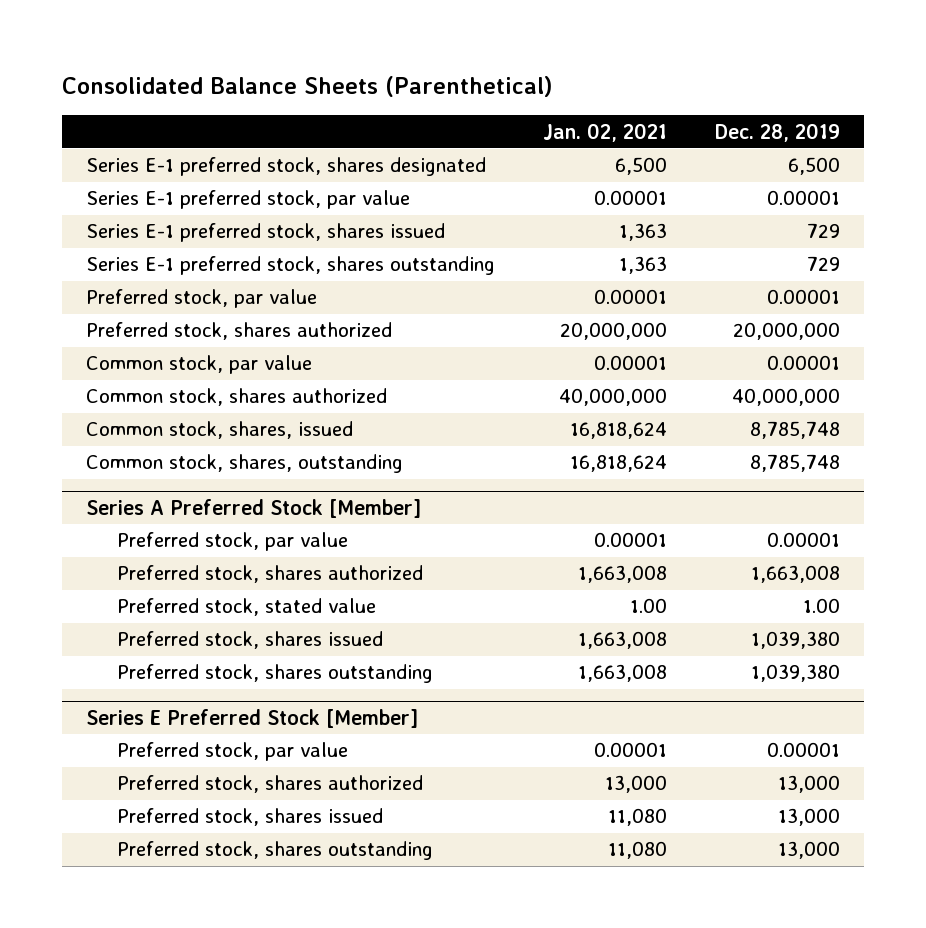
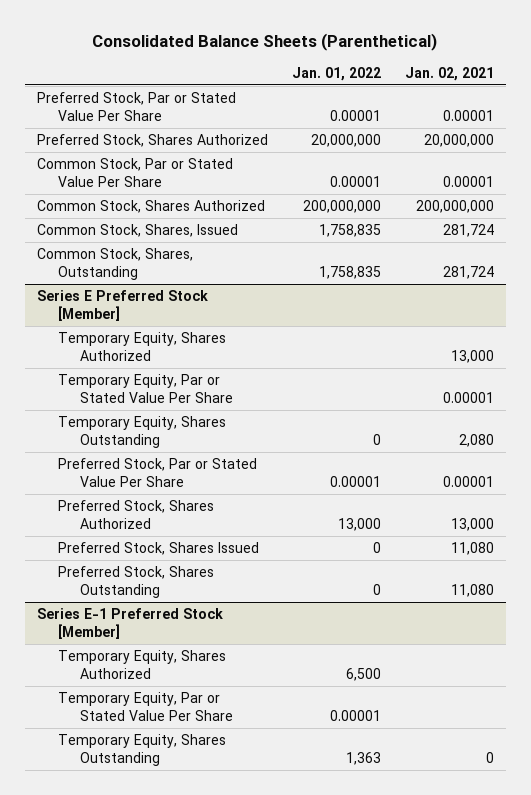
- | Jan. 02, 2021 | Dec. 28, 2019
+ | Jan. 01, 2022 | Jan. 02, 2021
- Series E-1 preferred stock, shares designated | 6,500 | 6,500
- Series E-1 preferred stock, par value | 0.00001 | 0.00001
- Series E-1 preferred stock, shares issued | 1,363 | 729
- Series E-1 preferred stock, shares outstanding | 1,363 | 729
- Preferred stock, par value | 0.00001 | 0.00001
- Preferred stock, shares authorized | 20,000,000 | 20,000,000
- Common stock, par value | 0.00001 | 0.00001
- Common stock, shares authorized | 40,000,000 | 40,000,000
- Common stock, shares, issued | 16,818,624 | 8,785,748
- Common stock, shares, outstanding | 16,818,624 | 8,785,748
- Series A Preferred Stock [Member]
- Preferred stock, par value | 0.00001 | 0.00001
- Preferred stock, shares authorized | 1,663,008 | 1,663,008
- Preferred stock, stated value | 1.00 | 1.00
- Preferred stock, shares issued | 1,663,008 | 1,039,380
- Preferred stock, shares outstanding | 1,663,008 | 1,039,380
+ Preferred Stock, Par or Stated Value Per Share | 0.00001 | 0.00001
+ Preferred Stock, Shares Authorized | 20,000,000 | 20,000,000
+ Common Stock, Par or Stated Value Per Share | 0.00001 | 0.00001
+ Common Stock, Shares Authorized | 200,000,000 | 200,000,000
+ Common Stock, Shares, Issued | 1,758,835 | 281,724
+ Common Stock, Shares, Outstanding | 1,758,835 | 281,724
@ Series E Preferred Stock [Member]
- Preferred stock, par value | 0.00001 | 0.00001
- Preferred stock, shares authorized | 13,000 | 13,000
- Preferred stock, shares issued | 11,080 | 13,000
- Preferred stock, shares outstanding | 11,080 | 13,000
+ Temporary Equity, Shares Authorized | | 13,000
+ Temporary Equity, Par or Stated Value Per Share | | 0.00001
+ Temporary Equity, Shares Outstanding | 0 | 2,080
+ Preferred Stock, Par or Stated Value Per Share | 0.00001 | 0.00001
+ Preferred Stock, Shares Authorized | 13,000 | 13,000
+ Preferred Stock, Shares Issued | 0 | 11,080
+ Preferred Stock, Shares Outstanding | 0 | 11,080
+ Series E-1 Preferred Stock [Member]
+ Temporary Equity, Shares Authorized | 6,500 |
+ Temporary Equity, Par or Stated Value Per Share | 0.00001 |
+ Temporary Equity, Shares Outstanding | 1,363 | 0

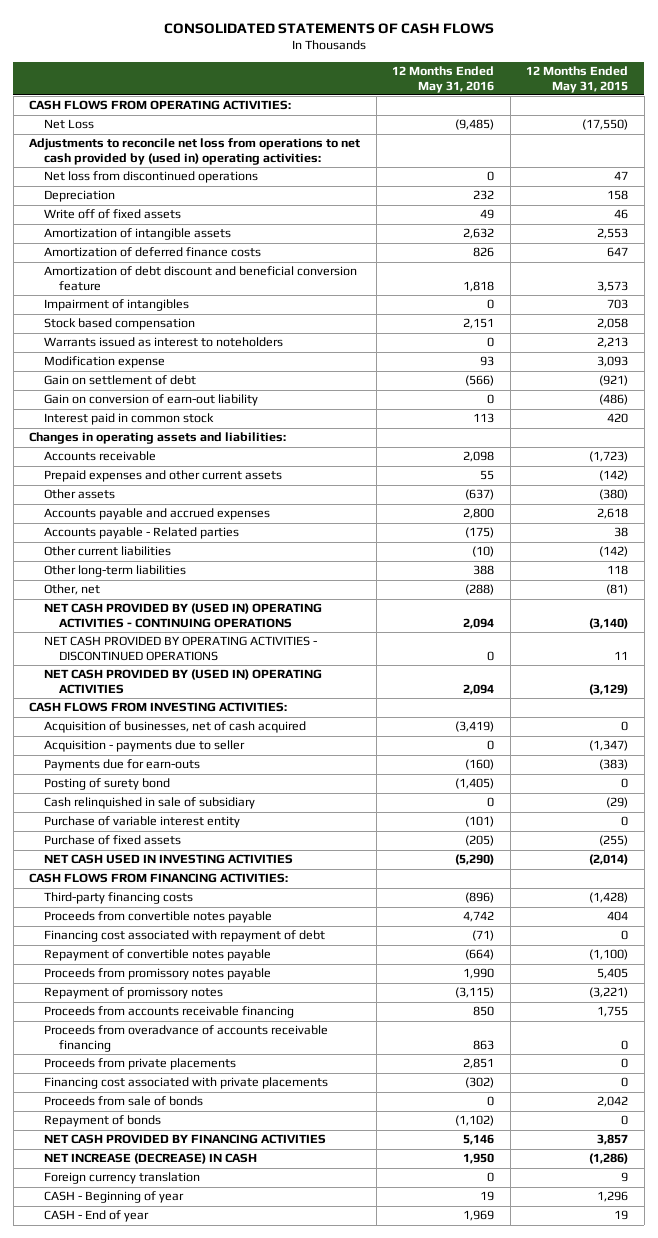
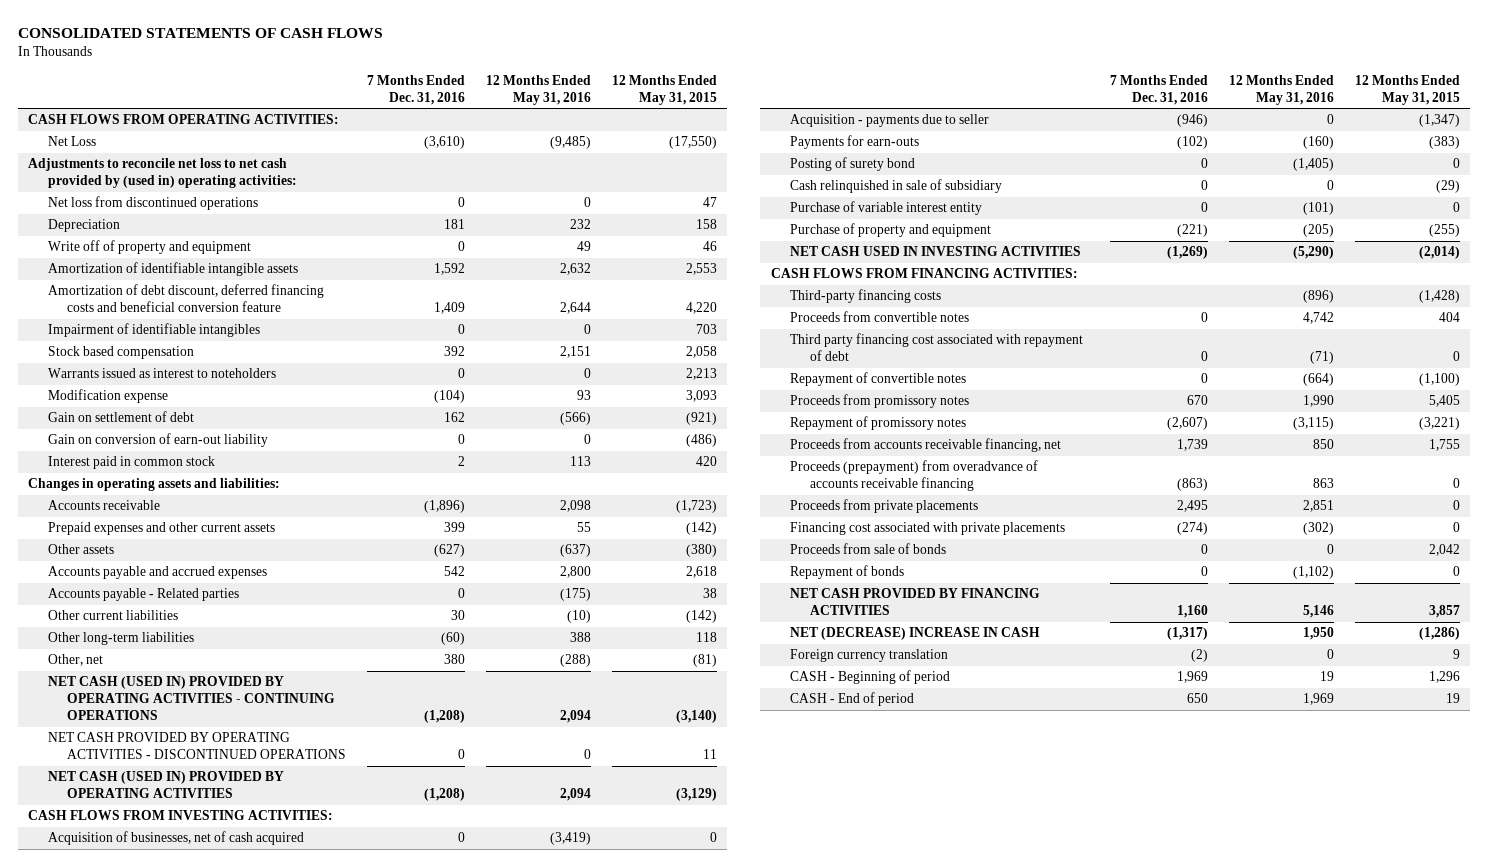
- | 12 Months Ended May 31, 2016 | 12 Months Ended May 31, 2015
+ | 7 Months Ended Dec. 31, 2016 | 12 Months Ended May 31, 2016 | 12 Months Ended May 31, 2015
- Adjustments to reconcile net loss from operations to net cash provided by (used in) operating activities:
+ Adjustments to reconcile net loss to net cash provided by (used in) operating activities:
- Write off of fixed assets | 49 | 46
- Amortization of intangible assets | 2,632 | 2,553
- Amortization of deferred finance costs | 826 | 647
- Amortization of debt discount and beneficial conversion feature | 1,818 | 3,573
- Impairment of intangibles | 0 | 703
+ Write off of property and equipment | 0 | 49 | 46
+ Amortization of identifiable intangible assets | 1,592 | 2,632 | 2,553
+ Amortization of debt discount, deferred financing costs and beneficial conversion feature | 1,409 | 2,644 | 4,220
+ Impairment of identifiable intangibles | 0 | 0 | 703
- NET CASH PROVIDED BY (USED IN) OPERATING ACTIVITIES - CONTINUING OPERATIONS | 2,094 | (3,140)
+ NET CASH (USED IN) PROVIDED BY OPERATING ACTIVITIES - CONTINUING OPERATIONS | (1,208) | 2,094 | (3,140)
- NET CASH PROVIDED BY (USED IN) OPERATING ACTIVITIES | 2,094 | (3,129)
+ NET CASH (USED IN) PROVIDED BY OPERATING ACTIVITIES | (1,208) | 2,094 | (3,129)
- Payments due for earn-outs | (160) | (383)
+ Payments for earn-outs | (102) | (160) | (383)
- Purchase of fixed assets | (205) | (255)
+ Purchase of property and equipment | (221) | (205) | (255)
- Proceeds from convertible notes payable | 4,742 | 404
- Financing cost associated with repayment of debt | (71) | 0
- Repayment of convertible notes payable | (664) | (1,100)
- Proceeds from promissory notes payable | 1,990 | 5,405
+ Proceeds from convertible notes | 0 | 4,742 | 404
+ Third party financing cost associated with repayment of debt | 0 | (71) | 0
+ Repayment of convertible notes | 0 | (664) | (1,100)
+ Proceeds from promissory notes | 670 | 1,990 | 5,405
- Proceeds from accounts receivable financing | 850 | 1,755
- Proceeds from overadvance of accounts receivable financing | 863 | 0
+ Proceeds from accounts receivable financing, net | 1,739 | 850 | 1,755
+ Proceeds (prepayment) from overadvance of accounts receivable financing | (863) | 863 | 0
- NET INCREASE (DECREASE) IN CASH | 1,950 | (1,286)
+ NET (DECREASE) INCREASE IN CASH | (1,317) | 1,950 | (1,286)
- CASH - Beginning of year | 19 | 1,296
- CASH - End of year | 1,969 | 19
+ CASH - Beginning of period | 1,969 | 19 | 1,296
+ CASH - End of period | 650 | 1,969 | 19

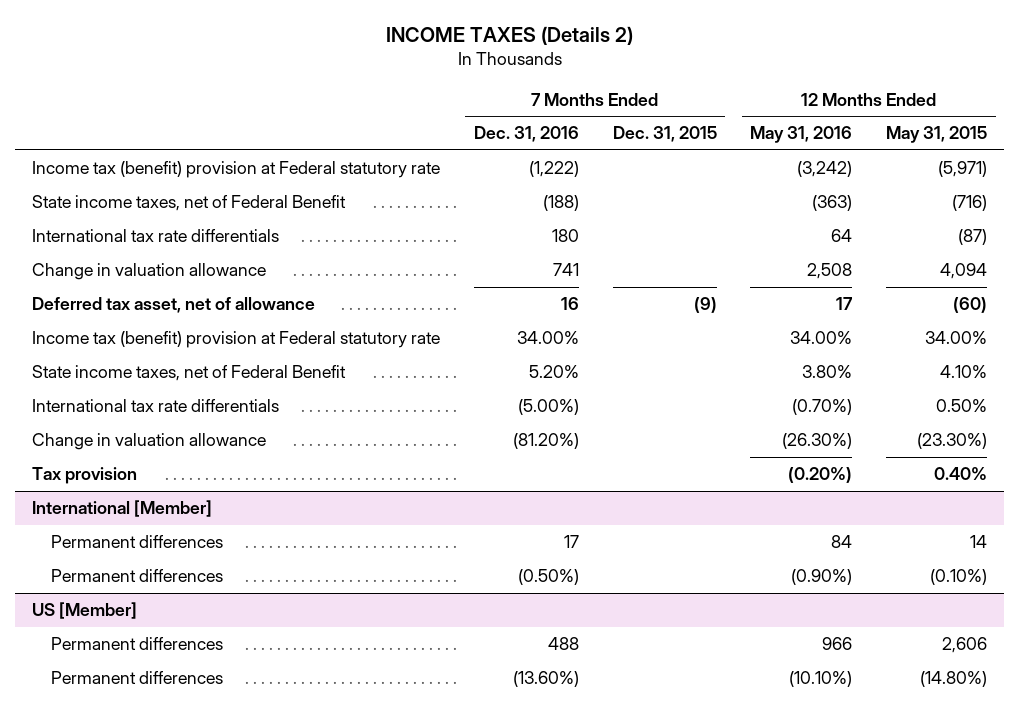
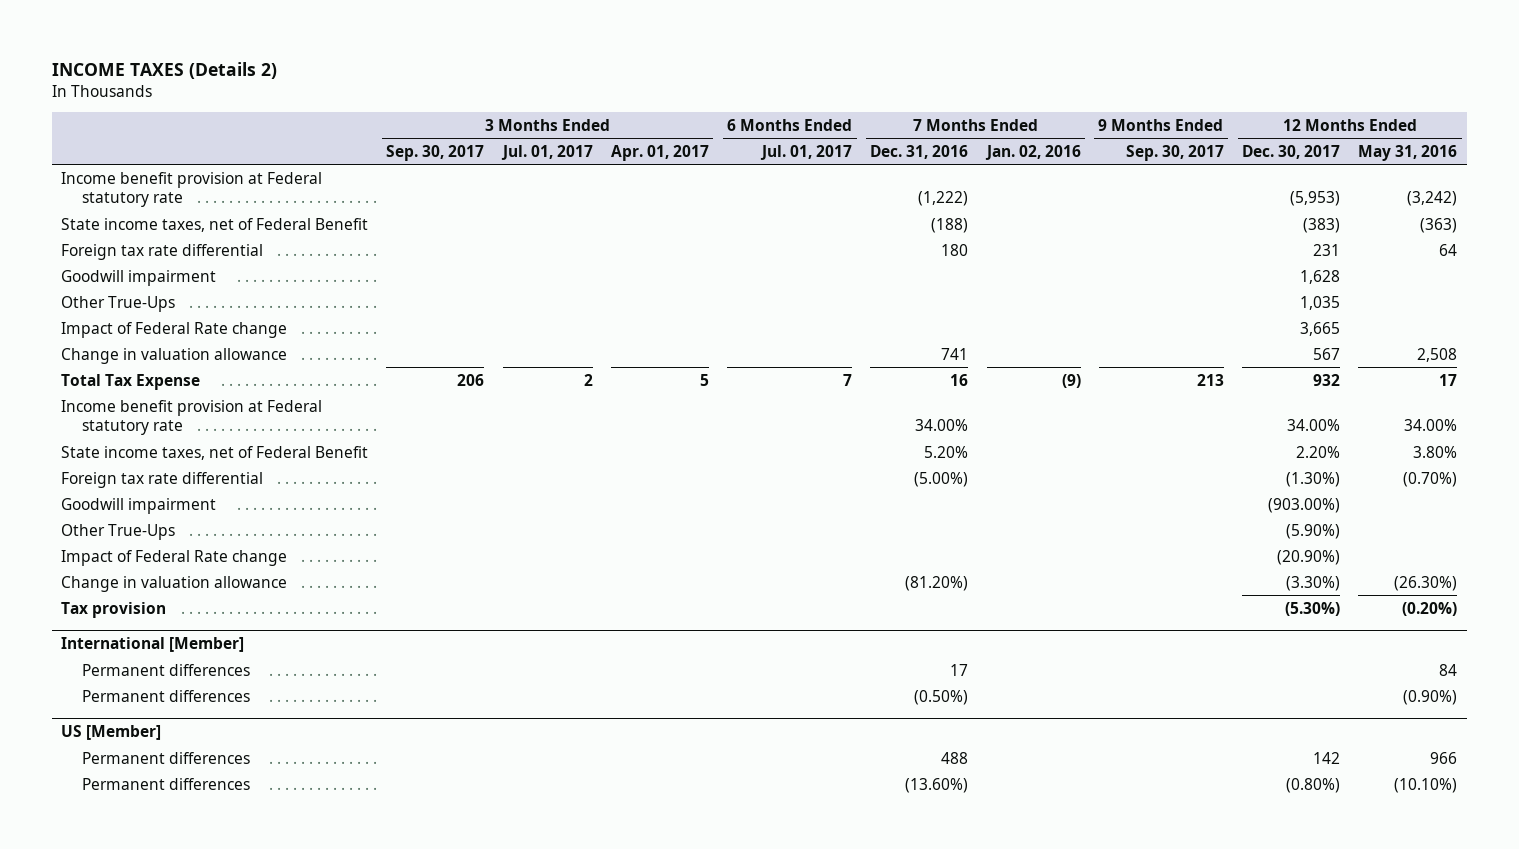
- | 7 Months Ended Dec. 31, 2016 | 7 Months Ended Dec. 31, 2015 | 12 Months Ended May 31, 2016 | 12 Months Ended May 31, 2015
+ | 3 Months Ended Sep. 30, 2017 | 3 Months Ended Jul. 01, 2017 | 3 Months Ended Apr. 01, 2017 | 6 Months Ended Jul. 01, 2017 | 7 Months Ended Dec. 31, 2016 | 7 Months Ended Jan. 02, 2016 | 9 Months Ended Sep. 30, 2017 | 12 Months Ended Dec. 30, 2017 | 12 Months Ended May 31, 2016
- Income tax (benefit) provision at Federal statutory rate | (1,222) | | (3,242) | (5,971)
+ Income benefit provision at Federal statutory rate | | | | | (1,222) | | | (5,953) | (3,242)
- International tax rate differentials | 180 | | 64 | (87)
+ Foreign tax rate differential | | | | | 180 | | | 231 | 64
+ Goodwill impairment | | | | | | | | 1,628 |
+ Other True-Ups | | | | | | | | 1,035 |
+ Impact of Federal Rate change | | | | | | | | 3,665 |
- Deferred tax asset, net of allowance | 16 | (9) | 17 | (60)
- Income tax (benefit) provision at Federal statutory rate | 34.00% | | 34.00% | 34.00%
+ Total Tax Expense | 206 | 2 | 5 | 7 | 16 | (9) | 213 | 932 | 17
+ Income benefit provision at Federal statutory rate | | | | | 34.00% | | | 34.00% | 34.00%
- International tax rate differentials | (5.00%) | | (0.70%) | 0.50%
+ Foreign tax rate differential | | | | | (5.00%) | | | (1.30%) | (0.70%)
+ Goodwill impairment | | | | | | | | (903.00%) |
+ Other True-Ups | | | | | | | | (5.90%) |
+ Impact of Federal Rate change | | | | | | | | (20.90%) |

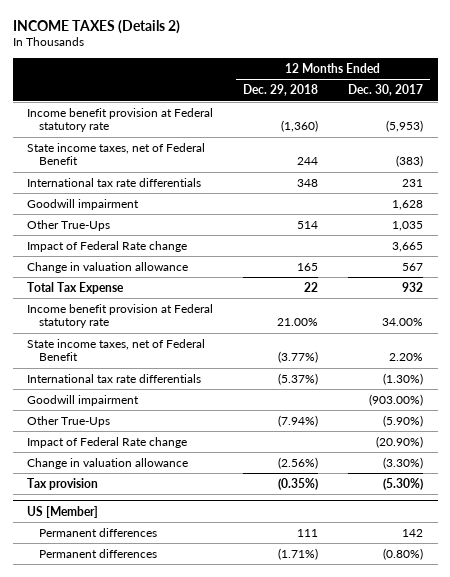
- | 3 Months Ended Sep. 30, 2017 | 3 Months Ended Jul. 01, 2017 | 3 Months Ended Apr. 01, 2017 | 6 Months Ended Jul. 01, 2017 | 7 Months Ended Dec. 31, 2016 | 7 Months Ended Jan. 02, 2016 | 9 Months Ended Sep. 30, 2017 | 12 Months Ended Dec. 30, 2017 | 12 Months Ended May 31, 2016
+ | 12 Months Ended Dec. 29, 2018 | 12 Months Ended Dec. 30, 2017
- Foreign tax rate differential | | | | | 180 | | | 231 | 64
+ International tax rate differentials | 348 | 231
- Foreign tax rate differential | | | | | (5.00%) | | | (1.30%) | (0.70%)
+ International tax rate differentials | (5.37%) | (1.30%)
- International [Member]
- Permanent differences | | | | | 17 | | | | 84
- Permanent differences | | | | | (0.50%) | | | | (0.90%)

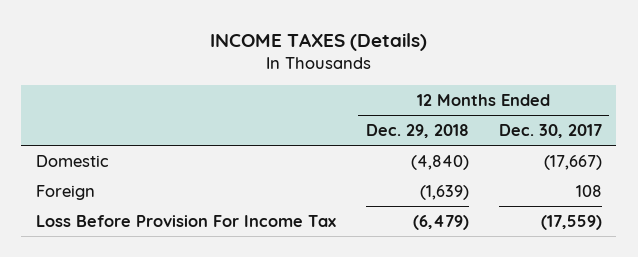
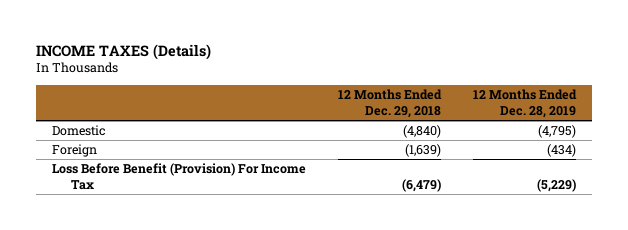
- | 12 Months Ended Dec. 29, 2018 | 12 Months Ended Dec. 30, 2017
+ | 12 Months Ended Dec. 29, 2018 | 12 Months Ended Dec. 28, 2019
- Loss Before Provision For Income Tax | (6,479) | (17,559)
+ Loss Before Benefit (Provision) For Income Tax | (6,479) | (5,229)

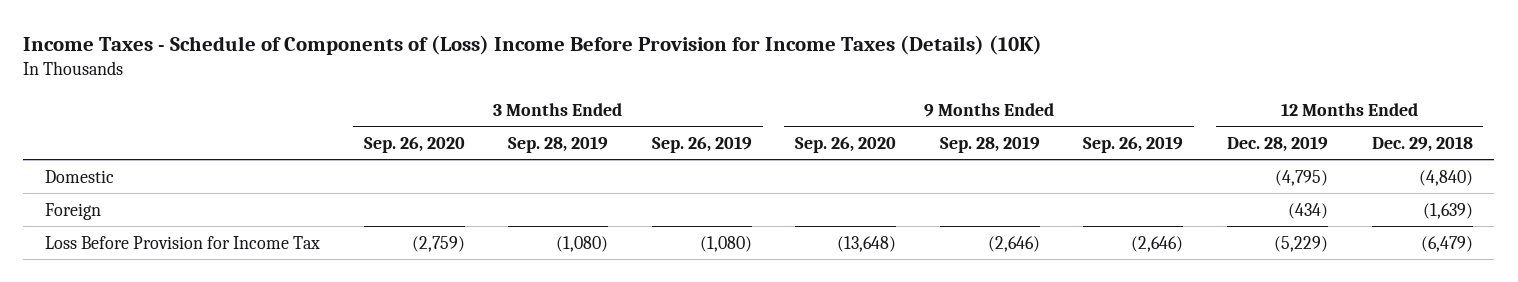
- INCOME TAXES (Details)
+ Income Taxes - Schedule of Components of (Loss) Income Before Provision for Income Taxes (Details) (10K)
- | 12 Months Ended Dec. 29, 2018 | 12 Months Ended Dec. 28, 2019
+ | 3 Months Ended Sep. 26, 2020 | 3 Months Ended Sep. 28, 2019 | 3 Months Ended Sep. 26, 2019 | 9 Months Ended Sep. 26, 2020 | 9 Months Ended Sep. 28, 2019 | 9 Months Ended Sep. 26, 2019 | 12 Months Ended Dec. 28, 2019 | 12 Months Ended Dec. 29, 2018
- Loss Before Benefit (Provision) For Income Tax | (6,479) | (5,229)
+ Loss Before Provision for Income Tax | (2,759) | (1,080) | (1,080) | (13,648) | (2,646) | (2,646) | (5,229) | (6,479)

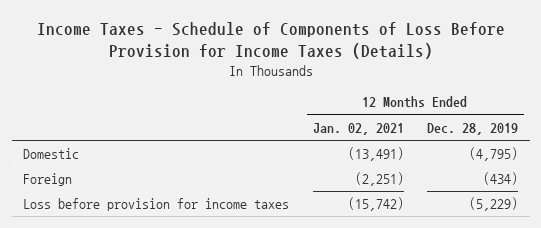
- Income Taxes - Schedule of Components of (Loss) Income Before Provision for Income Taxes (Details) (10K)
+ Income Taxes - Schedule of Components of Loss Before Provision for Income Taxes (Details)
- | 3 Months Ended Sep. 26, 2020 | 3 Months Ended Sep. 28, 2019 | 3 Months Ended Sep. 26, 2019 | 9 Months Ended Sep. 26, 2020 | 9 Months Ended Sep. 28, 2019 | 9 Months Ended Sep. 26, 2019 | 12 Months Ended Dec. 28, 2019 | 12 Months Ended Dec. 29, 2018
+ | 12 Months Ended Jan. 02, 2021 | 12 Months Ended Dec. 28, 2019
- Loss Before Provision for Income Tax | (2,759) | (1,080) | (1,080) | (13,648) | (2,646) | (2,646) | (5,229) | (6,479)
+ Loss before provision for income taxes | (15,742) | (5,229)

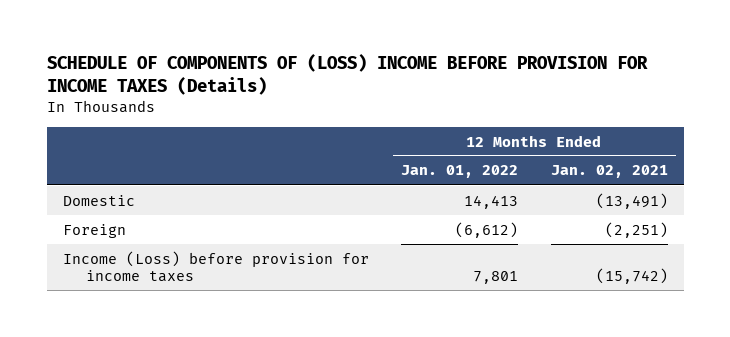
- Income Taxes - Schedule of Components of Loss Before Provision for Income Taxes (Details)
+ SCHEDULE OF COMPONENTS OF (LOSS) INCOME BEFORE PROVISION FOR INCOME TAXES (Details)
- | 12 Months Ended Jan. 02, 2021 | 12 Months Ended Dec. 28, 2019
+ | 12 Months Ended Jan. 01, 2022 | 12 Months Ended Jan. 02, 2021
- Loss before provision for income taxes | (15,742) | (5,229)
+ Income (Loss) before provision for income taxes | 7,801 | (15,742)

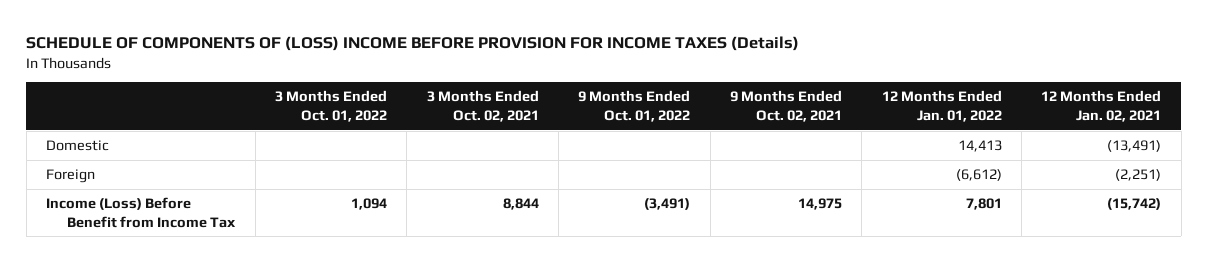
- | 12 Months Ended Jan. 01, 2022 | 12 Months Ended Jan. 02, 2021
+ | 3 Months Ended Oct. 01, 2022 | 3 Months Ended Oct. 02, 2021 | 9 Months Ended Oct. 01, 2022 | 9 Months Ended Oct. 02, 2021 | 12 Months Ended Jan. 01, 2022 | 12 Months Ended Jan. 02, 2021
- Income (Loss) before provision for income taxes | 7,801 | (15,742)
+ Income (Loss) Before Benefit from Income Tax | 1,094 | 8,844 | (3,491) | 14,975 | 7,801 | (15,742)

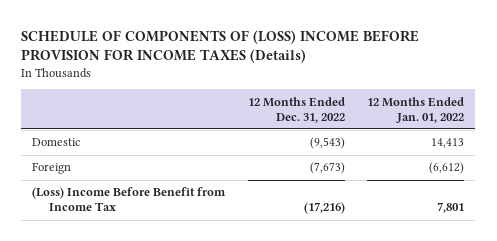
- | 3 Months Ended Oct. 01, 2022 | 3 Months Ended Oct. 02, 2021 | 9 Months Ended Oct. 01, 2022 | 9 Months Ended Oct. 02, 2021 | 12 Months Ended Jan. 01, 2022 | 12 Months Ended Jan. 02, 2021
+ | 12 Months Ended Dec. 31, 2022 | 12 Months Ended Jan. 01, 2022
- Income (Loss) Before Benefit from Income Tax | 1,094 | 8,844 | (3,491) | 14,975 | 7,801 | (15,742)
+ (Loss) Income Before Benefit from Income Tax | (17,216) | 7,801

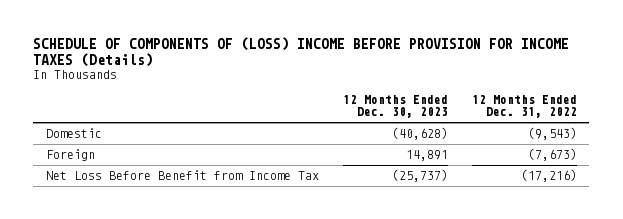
- | 12 Months Ended Dec. 31, 2022 | 12 Months Ended Jan. 01, 2022
+ | 12 Months Ended Dec. 30, 2023 | 12 Months Ended Dec. 31, 2022
- (Loss) Income Before Benefit from Income Tax | (17,216) | 7,801
+ Net Loss Before Benefit from Income Tax | (25,737) | (17,216)

